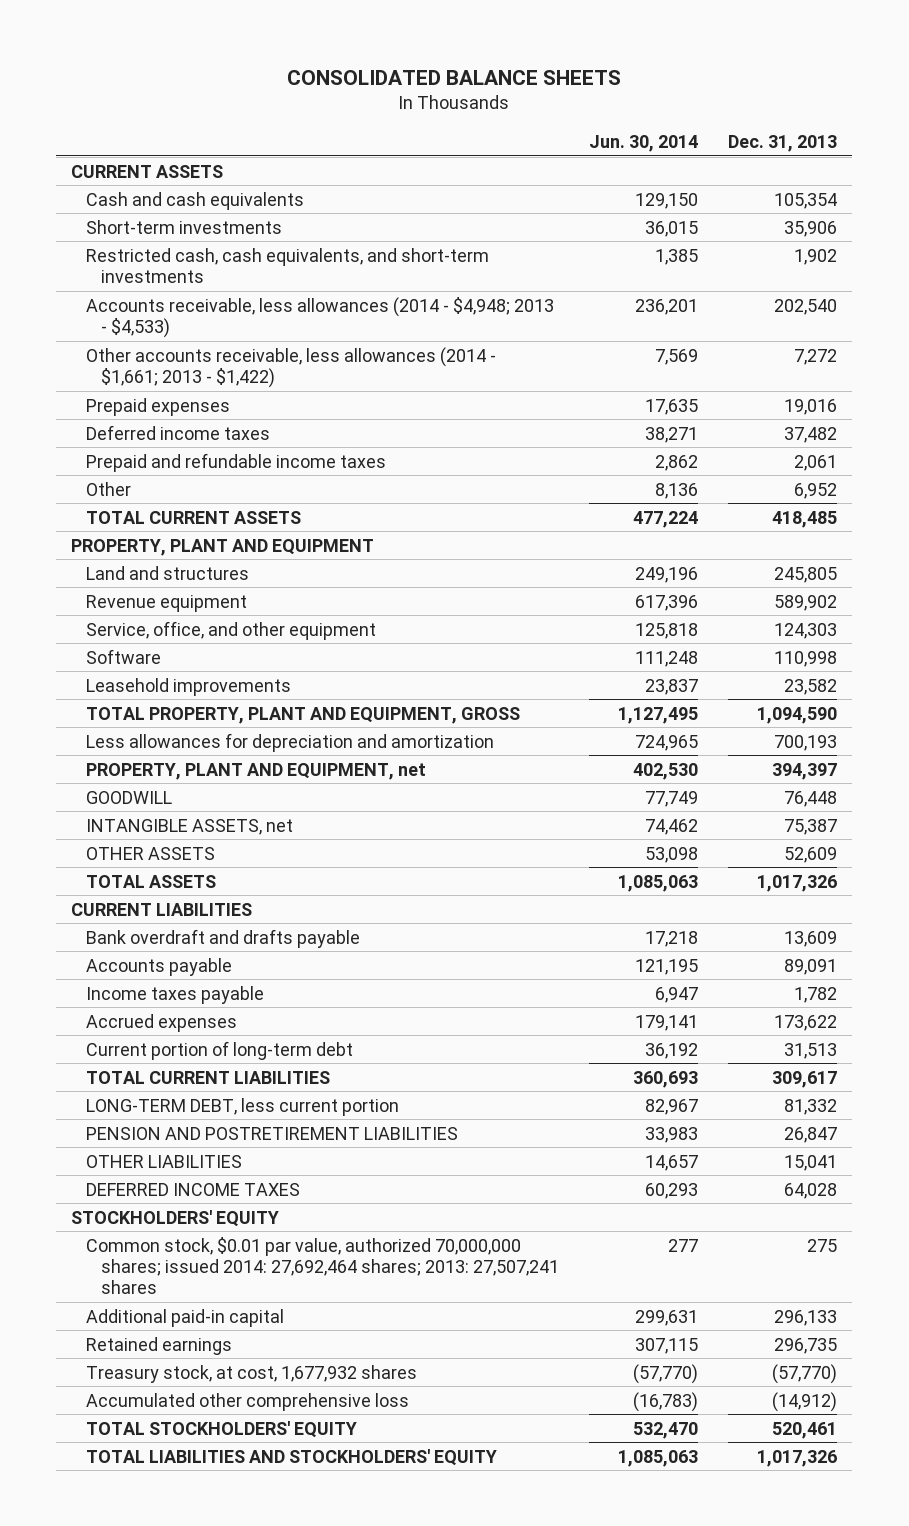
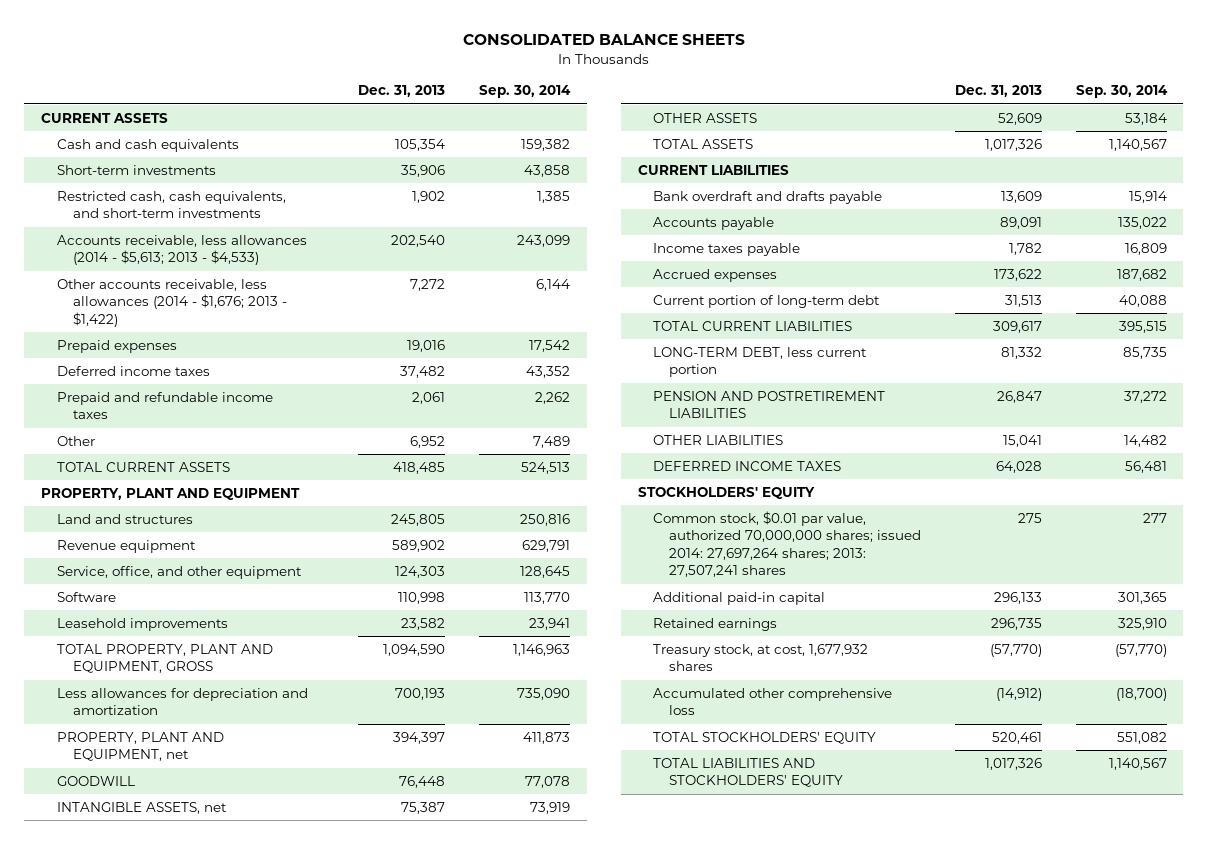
- | Jun. 30, 2014 | Dec. 31, 2013
+ | Dec. 31, 2013 | Sep. 30, 2014
- Accounts receivable, less allowances (2014 - $4,948; 2013 - $4,533) | 236,201 | 202,540
- Other accounts receivable, less allowances (2014 - $1,661; 2013 - $1,422) | 7,569 | 7,272
+ Accounts receivable, less allowances (2014 - $5,613; 2013 - $4,533) | 202,540 | 243,099
+ Other accounts receivable, less allowances (2014 - $1,676; 2013 - $1,422) | 7,272 | 6,144
- Common stock, $0.01 par value, authorized 70,000,000 shares; issued 2014: 27,692,464 shares; 2013: 27,507,241 shares | 277 | 275
+ Common stock, $0.01 par value, authorized 70,000,000 shares; issued 2014: 27,697,264 shares; 2013: 27,507,241 shares | 275 | 277

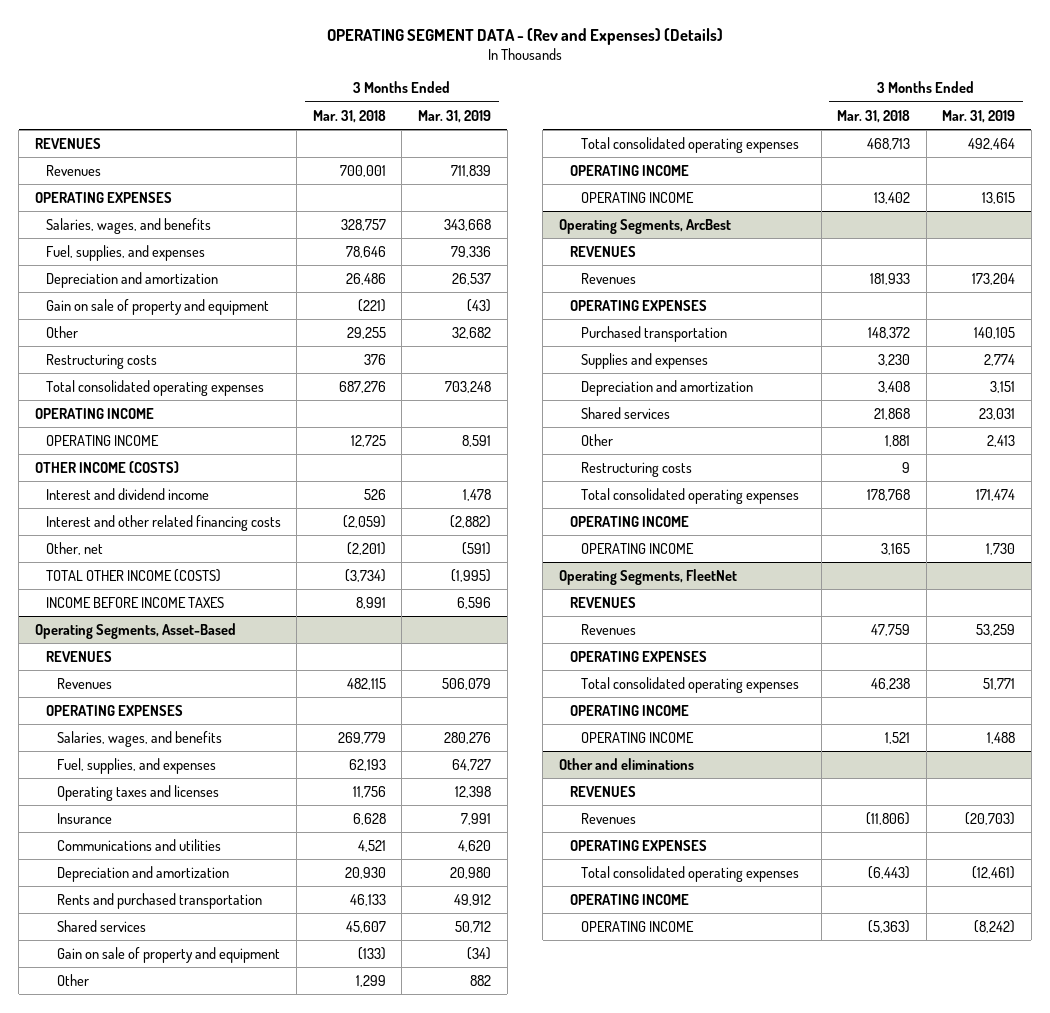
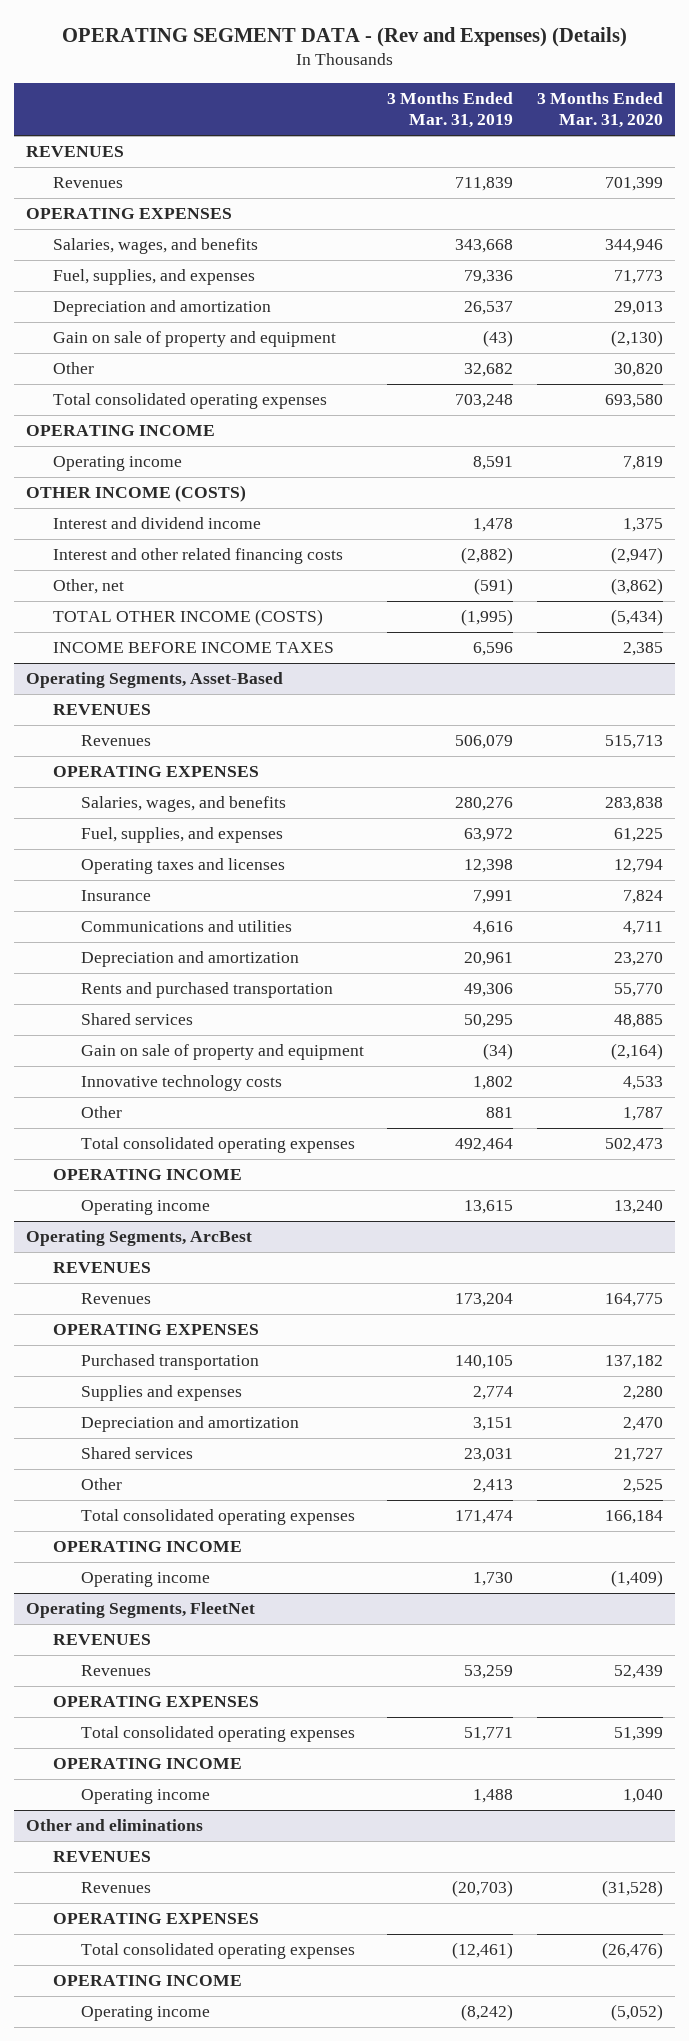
- | 3 Months Ended Mar. 31, 2018 | 3 Months Ended Mar. 31, 2019
+ | 3 Months Ended Mar. 31, 2019 | 3 Months Ended Mar. 31, 2020
- Restructuring costs | 376 |
- OPERATING INCOME | 12,725 | 8,591
+ Operating income | 8,591 | 7,819
@ Operating Segments, Asset-Based
- Fuel, supplies, and expenses | 62,193 | 64,727
+ Fuel, supplies, and expenses | 63,972 | 61,225
- Communications and utilities | 4,521 | 4,620
- Depreciation and amortization | 20,930 | 20,980
- Rents and purchased transportation | 46,133 | 49,912
- Shared services | 45,607 | 50,712
+ Communications and utilities | 4,616 | 4,711
+ Depreciation and amortization | 20,961 | 23,270
+ Rents and purchased transportation | 49,306 | 55,770
+ Shared services | 50,295 | 48,885
- Other | 1,299 | 882
+ Innovative technology costs | 1,802 | 4,533
+ Other | 881 | 1,787
- OPERATING INCOME | 13,402 | 13,615
+ Operating income | 13,615 | 13,240
@ Operating Segments, ArcBest
- Restructuring costs | 9 |
- OPERATING INCOME | 3,165 | 1,730
+ Operating income | 1,730 | (1,409)
@ Operating Segments, FleetNet
- OPERATING INCOME | 1,521 | 1,488
+ Operating income | 1,488 | 1,040
@ Other and eliminations
- OPERATING INCOME | (5,363) | (8,242)
+ Operating income | (8,242) | (5,052)

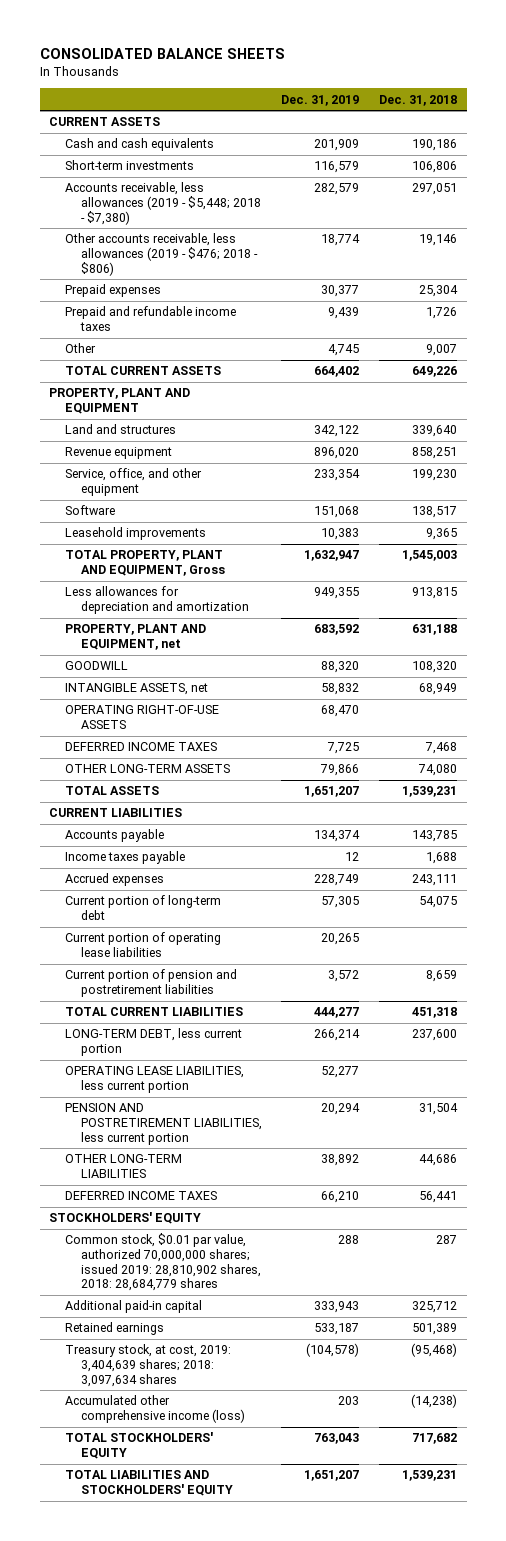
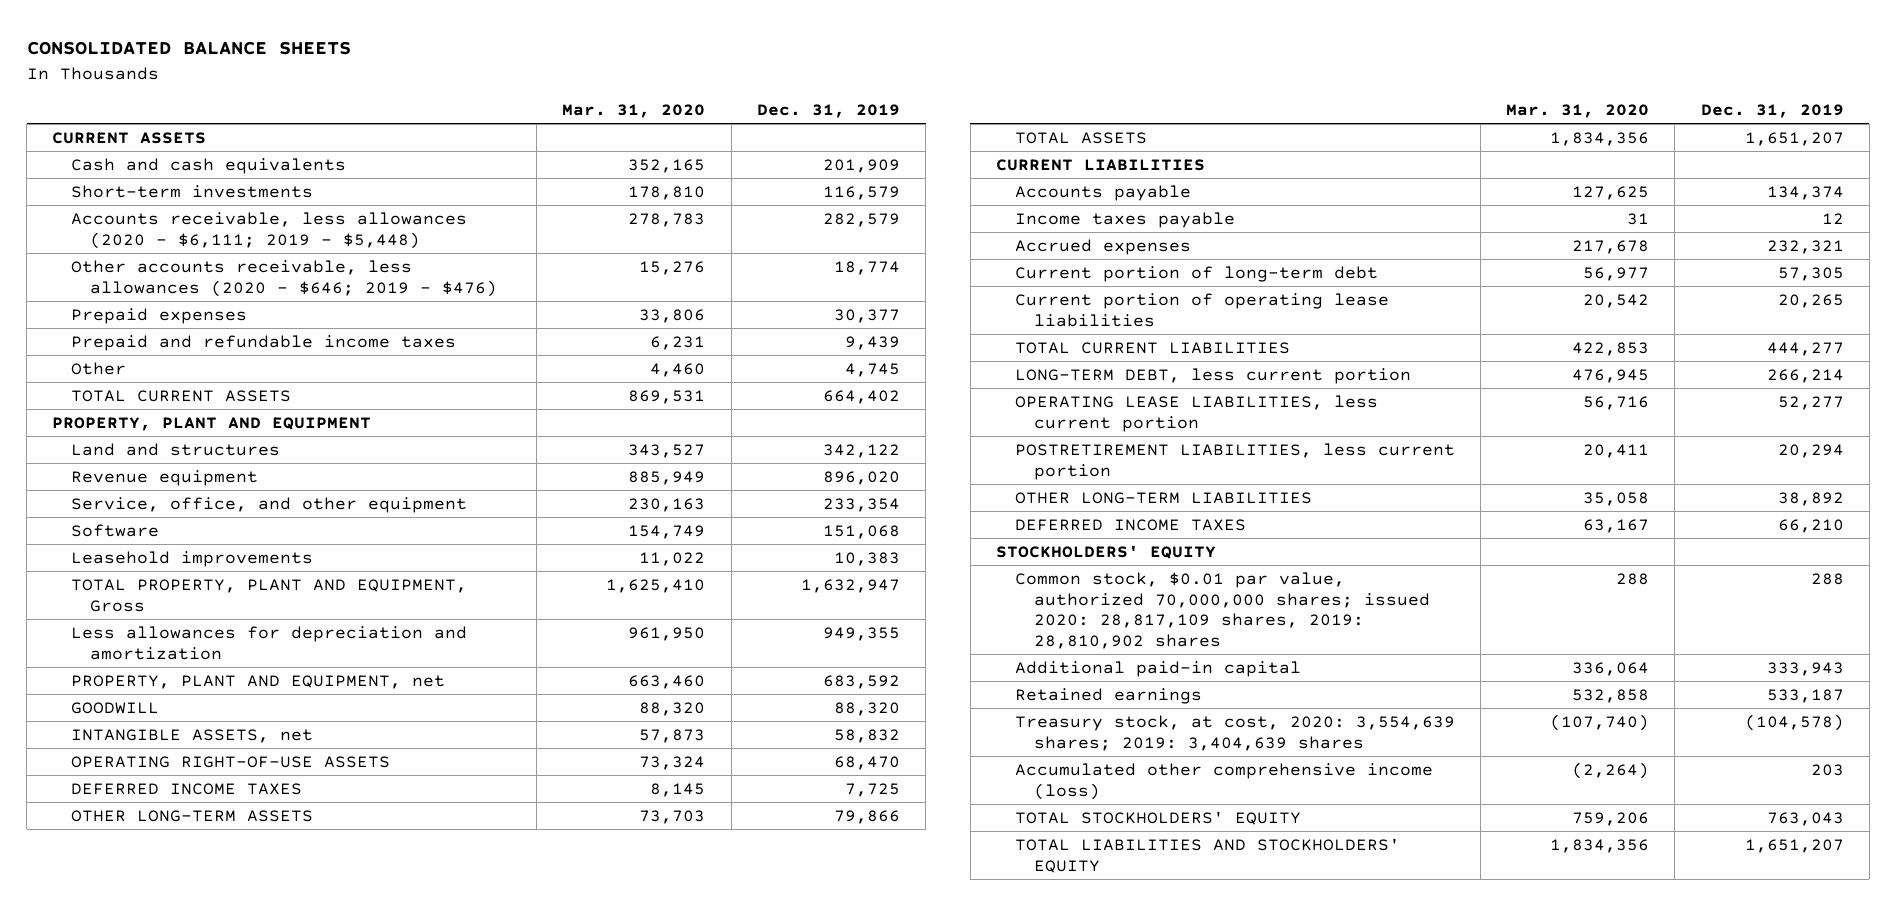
- | Dec. 31, 2019 | Dec. 31, 2018
+ | Mar. 31, 2020 | Dec. 31, 2019
- Accounts receivable, less allowances (2019 - $5,448; 2018 - $7,380) | 282,579 | 297,051
- Other accounts receivable, less allowances (2019 - $476; 2018 - $806) | 18,774 | 19,146
+ Accounts receivable, less allowances (2020 - $6,111; 2019 - $5,448) | 278,783 | 282,579
+ Other accounts receivable, less allowances (2020 - $646; 2019 - $476) | 15,276 | 18,774
- Accrued expenses | 228,749 | 243,111
+ Accrued expenses | 217,678 | 232,321
- Current portion of pension and postretirement liabilities | 3,572 | 8,659
- PENSION AND POSTRETIREMENT LIABILITIES, less current portion | 20,294 | 31,504
+ POSTRETIREMENT LIABILITIES, less current portion | 20,411 | 20,294
- Common stock, $0.01 par value, authorized 70,000,000 shares; issued 2019: 28,810,902 shares, 2018: 28,684,779 shares | 288 | 287
+ Common stock, $0.01 par value, authorized 70,000,000 shares; issued 2020: 28,817,109 shares, 2019: 28,810,902 shares | 288 | 288
- Treasury stock, at cost, 2019: 3,404,639 shares; 2018: 3,097,634 shares | (104,578) | (95,468)
+ Treasury stock, at cost, 2020: 3,554,639 shares; 2019: 3,404,639 shares | (107,740) | (104,578)

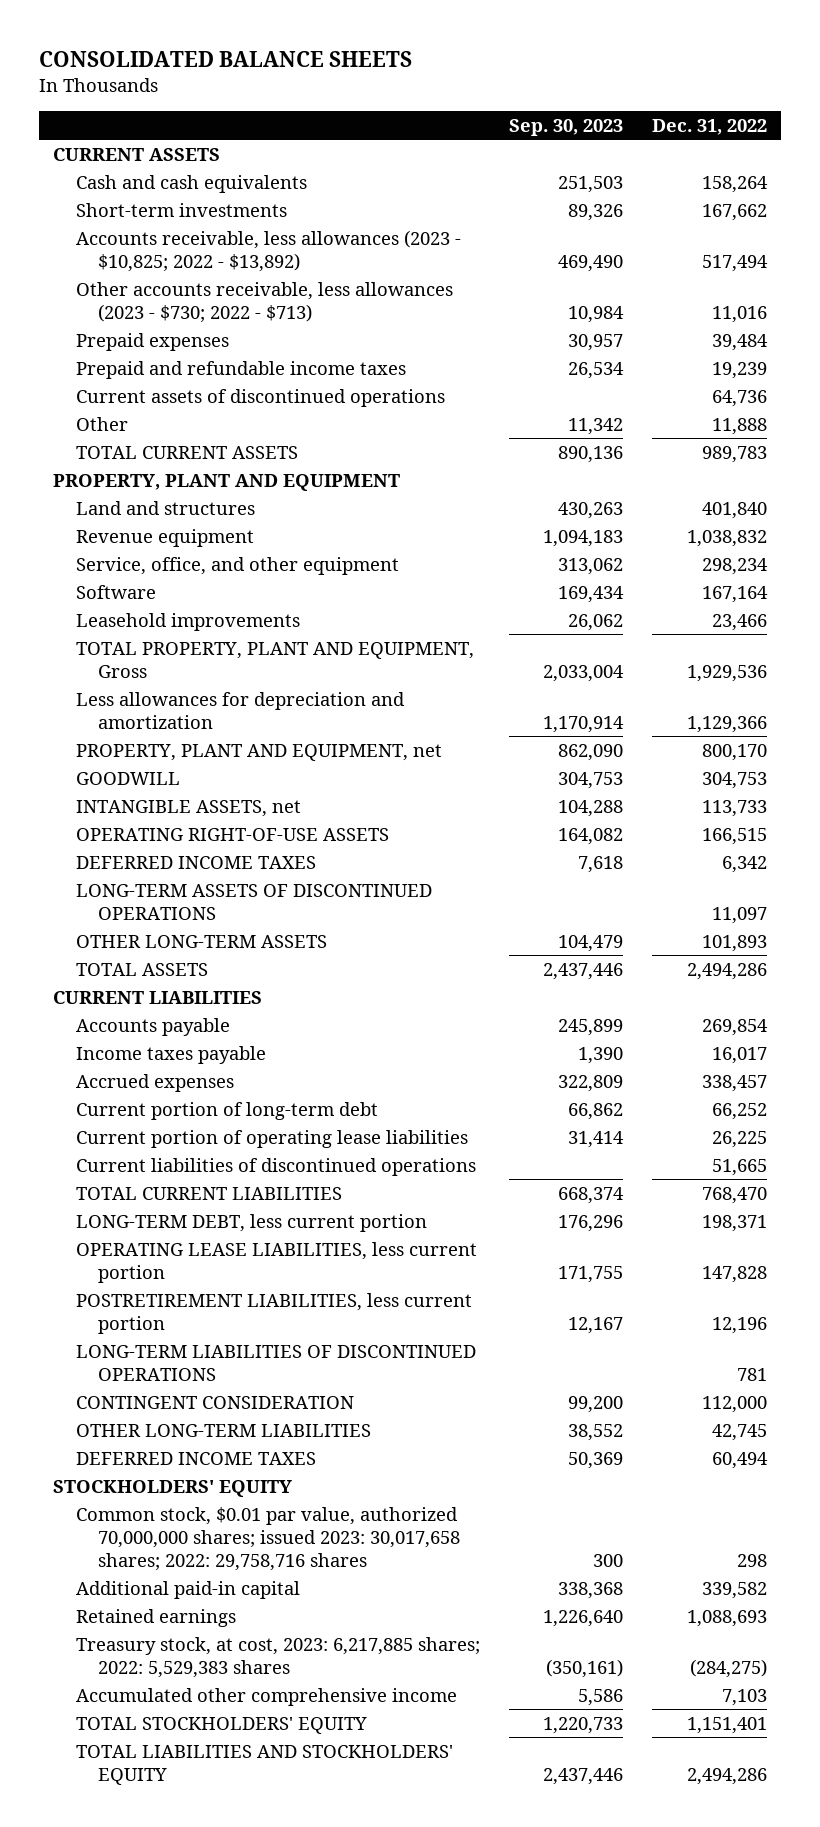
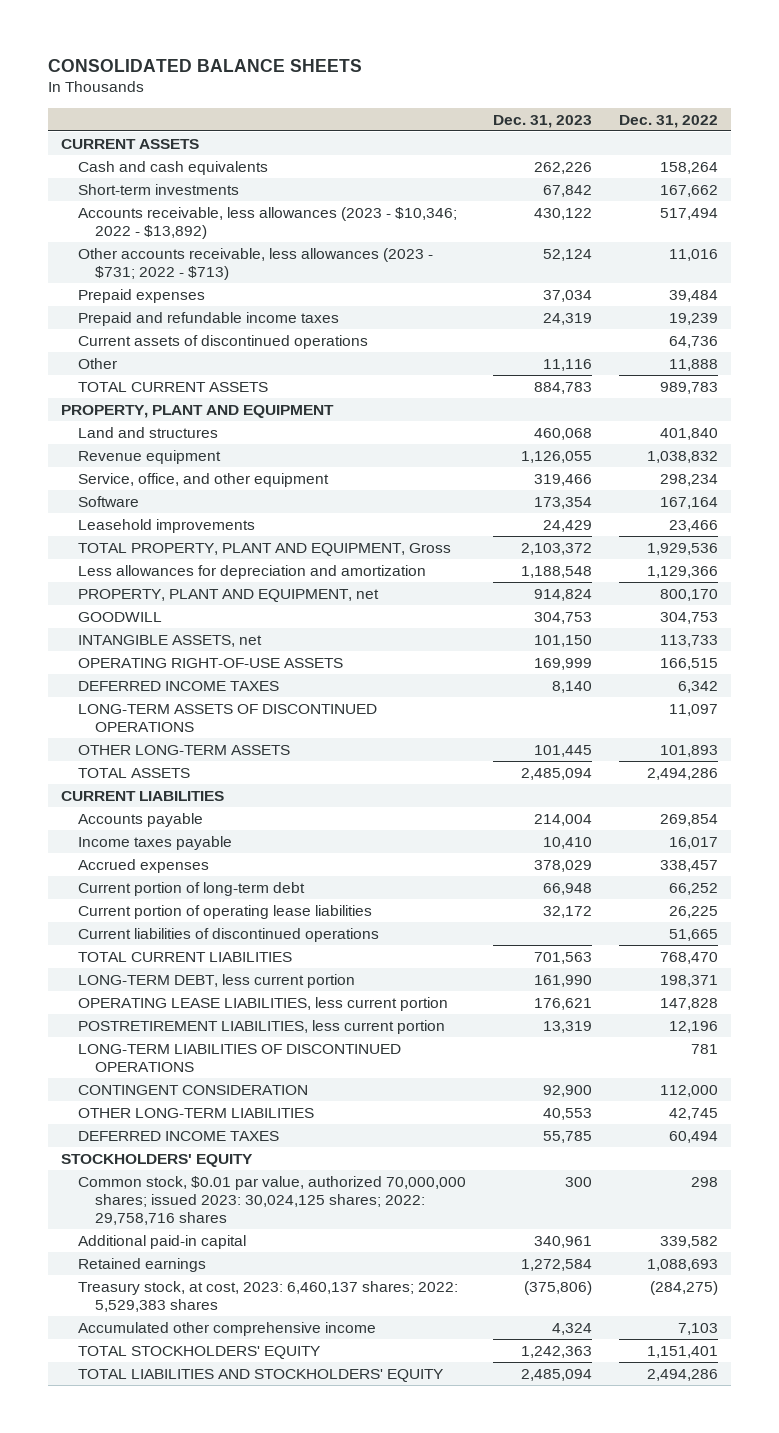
- | Sep. 30, 2023 | Dec. 31, 2022
+ | Dec. 31, 2023 | Dec. 31, 2022
- Accounts receivable, less allowances (2023 - $10,825; 2022 - $13,892) | 469,490 | 517,494
- Other accounts receivable, less allowances (2023 - $730; 2022 - $713) | 10,984 | 11,016
+ Accounts receivable, less allowances (2023 - $10,346; 2022 - $13,892) | 430,122 | 517,494
+ Other accounts receivable, less allowances (2023 - $731; 2022 - $713) | 52,124 | 11,016
- Common stock, $0.01 par value, authorized 70,000,000 shares; issued 2023: 30,017,658 shares; 2022: 29,758,716 shares | 300 | 298
+ Common stock, $0.01 par value, authorized 70,000,000 shares; issued 2023: 30,024,125 shares; 2022: 29,758,716 shares | 300 | 298
- Treasury stock, at cost, 2023: 6,217,885 shares; 2022: 5,529,383 shares | (350,161) | (284,275)
+ Treasury stock, at cost, 2023: 6,460,137 shares; 2022: 5,529,383 shares | (375,806) | (284,275)

